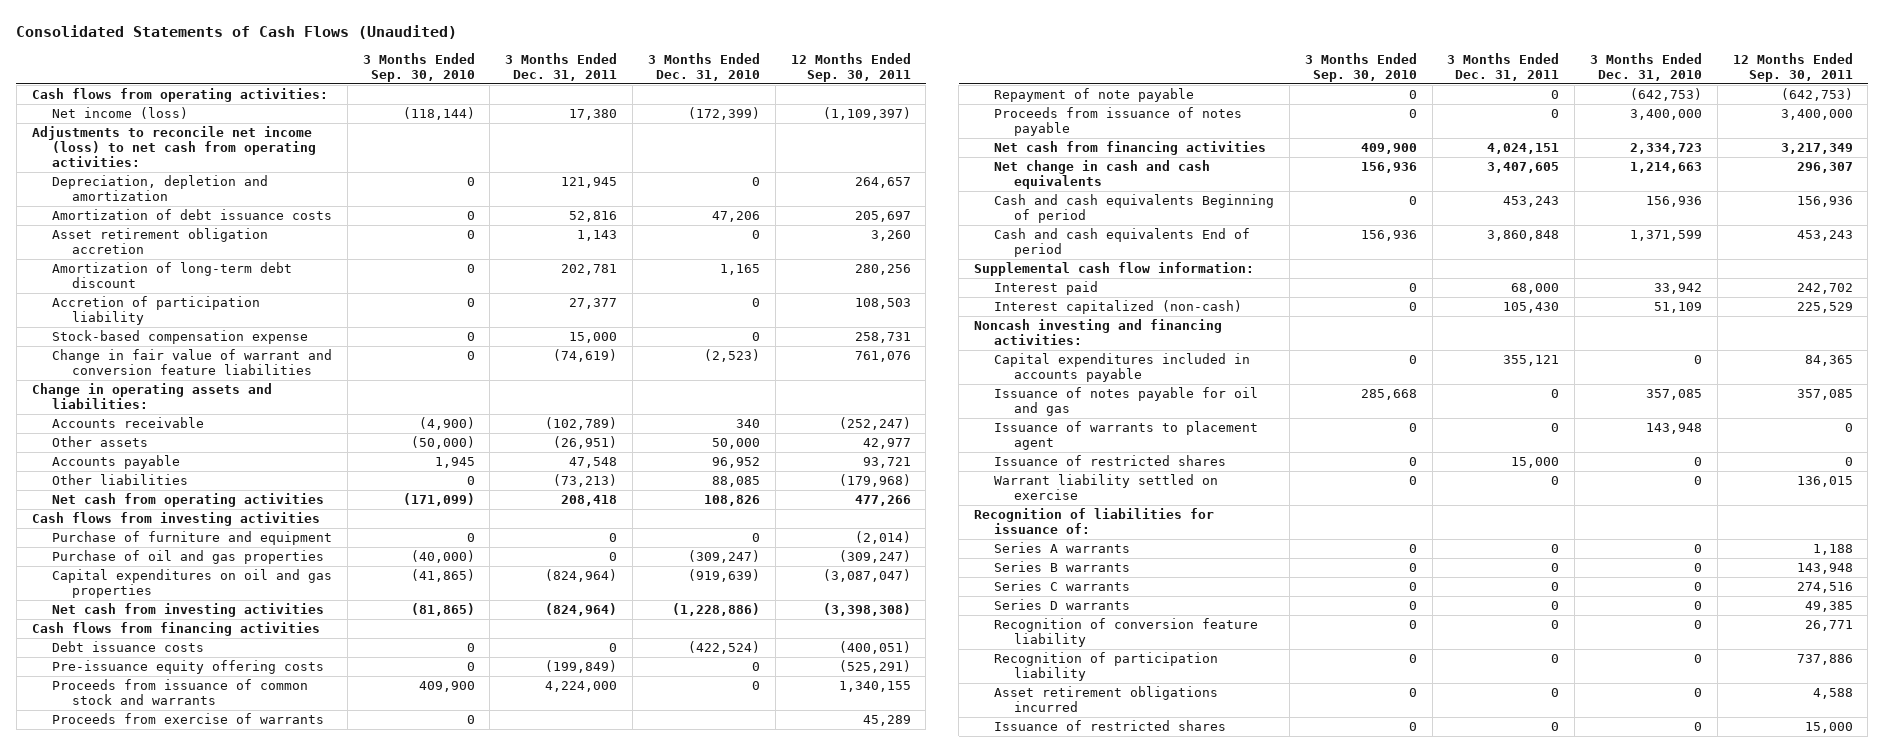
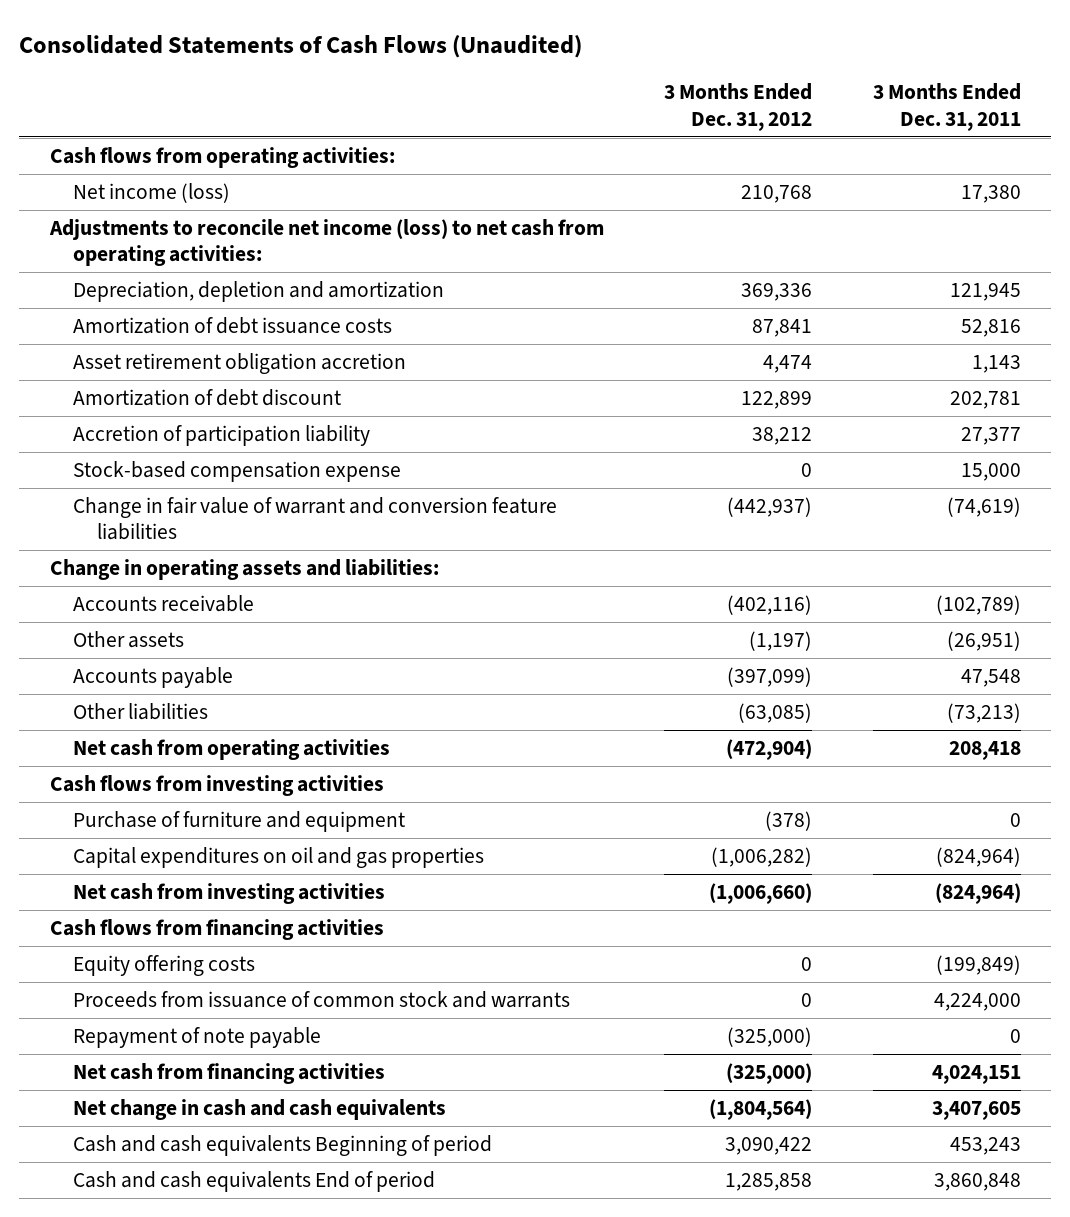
- | 3 Months Ended Sep. 30, 2010 | 3 Months Ended Dec. 31, 2011 | 3 Months Ended Dec. 31, 2010 | 12 Months Ended Sep. 30, 2011
+ | 3 Months Ended Dec. 31, 2012 | 3 Months Ended Dec. 31, 2011
- Amortization of long-term debt discount | 0 | 202,781 | 1,165 | 280,256
+ Amortization of debt discount | 122,899 | 202,781
- Purchase of oil and gas properties | (40,000) | 0 | (309,247) | (309,247)
- Debt issuance costs | 0 | 0 | (422,524) | (400,051)
- Pre-issuance equity offering costs | 0 | (199,849) | 0 | (525,291)
+ Equity offering costs | 0 | (199,849)
- Proceeds from exercise of warrants | 0 | | | 45,289
- Proceeds from issuance of notes payable | 0 | 0 | 3,400,000 | 3,400,000
- Supplemental cash flow information:
- Interest paid | 0 | 68,000 | 33,942 | 242,702
- Interest capitalized (non-cash) | 0 | 105,430 | 51,109 | 225,529
- Noncash investing and financing activities:
- Capital expenditures included in accounts payable | 0 | 355,121 | 0 | 84,365
- Issuance of notes payable for oil and gas | 285,668 | 0 | 357,085 | 357,085
- Issuance of warrants to placement agent | 0 | 0 | 143,948 | 0
- Issuance of restricted shares | 0 | 15,000 | 0 | 0
- Warrant liability settled on exercise | 0 | 0 | 0 | 136,015
- Recognition of liabilities for issuance of:
- Series A warrants | 0 | 0 | 0 | 1,188
- Series B warrants | 0 | 0 | 0 | 143,948
- Series C warrants | 0 | 0 | 0 | 274,516
- Series D warrants | 0 | 0 | 0 | 49,385
- Recognition of conversion feature liability | 0 | 0 | 0 | 26,771
- Recognition of participation liability | 0 | 0 | 0 | 737,886
- Asset retirement obligations incurred | 0 | 0 | 0 | 4,588
- Issuance of restricted shares | 0 | 0 | 0 | 15,000

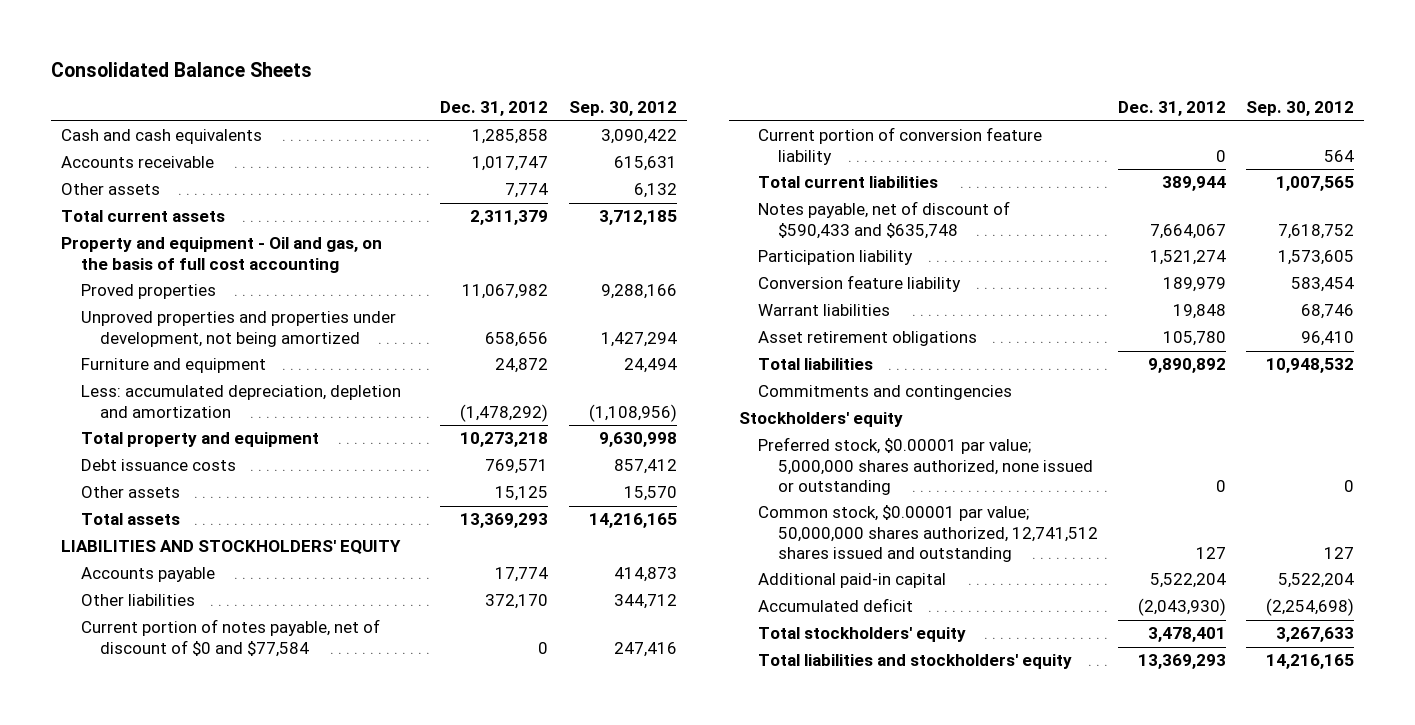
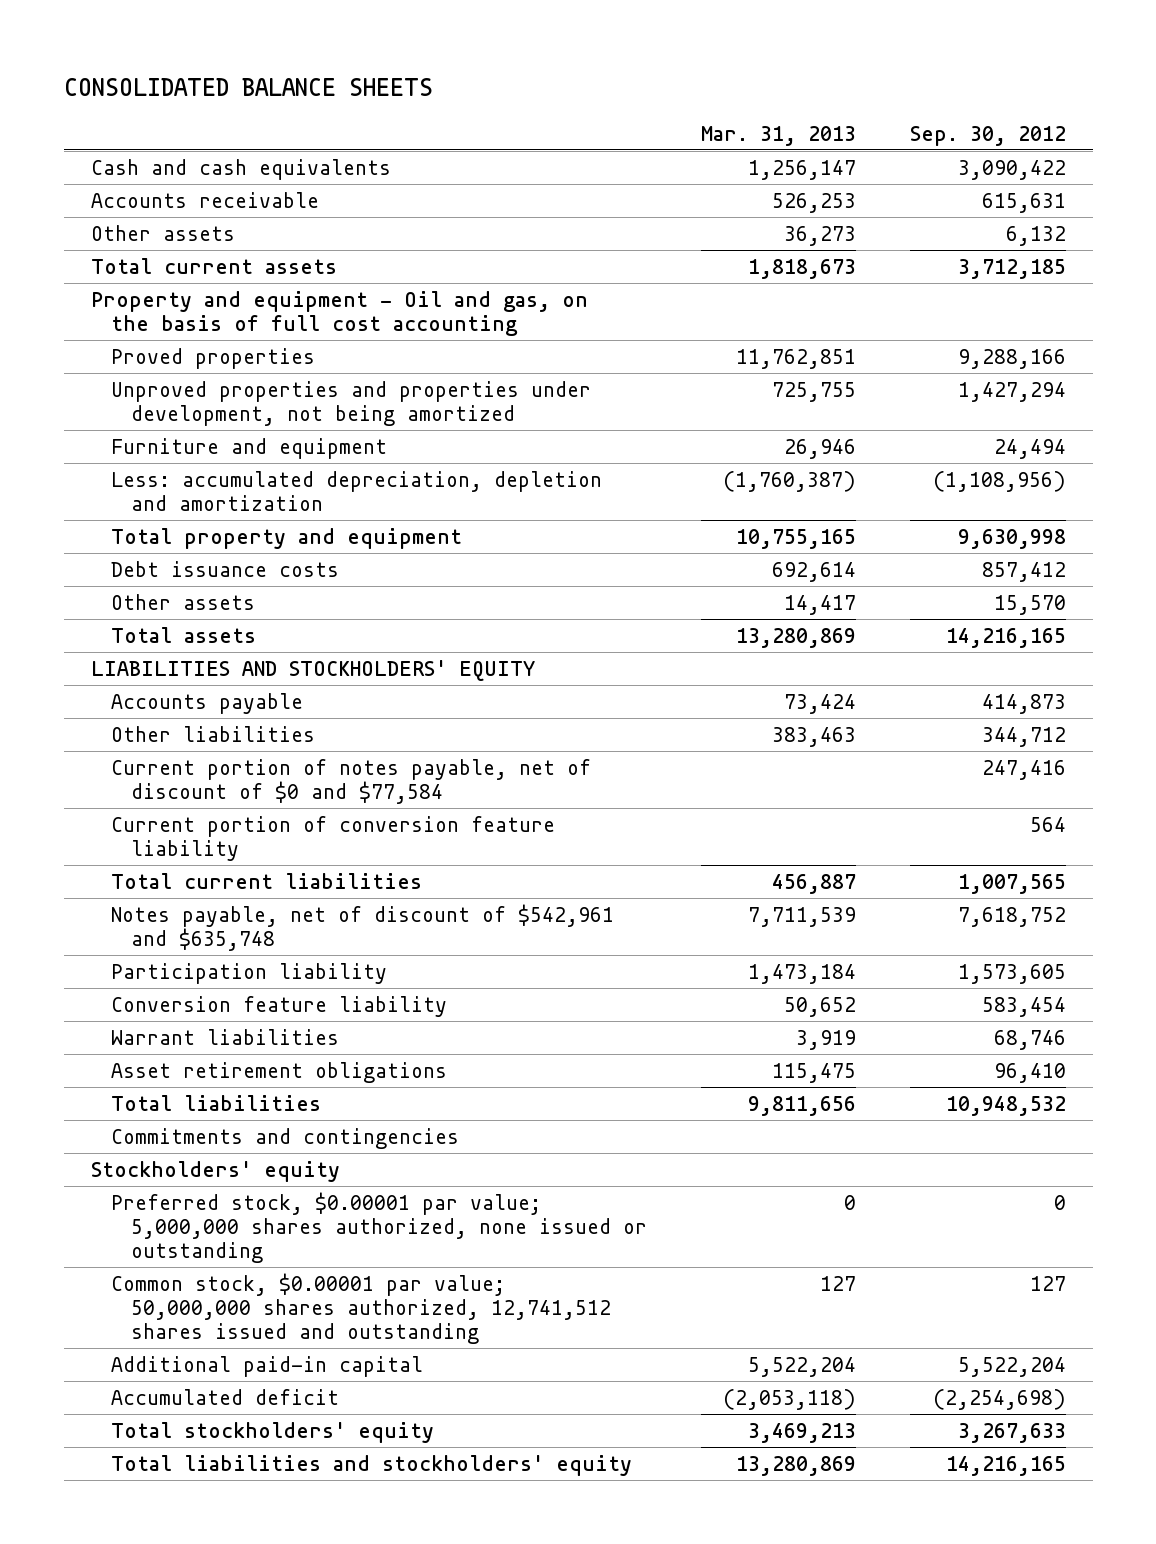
- Consolidated Balance Sheets
+ CONSOLIDATED BALANCE SHEETS
- | Dec. 31, 2012 | Sep. 30, 2012
+ | Mar. 31, 2013 | Sep. 30, 2012
- Notes payable, net of discount of $590,433 and $635,748 | 7,664,067 | 7,618,752
+ Notes payable, net of discount of $542,961 and $635,748 | 7,711,539 | 7,618,752

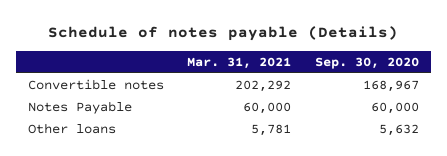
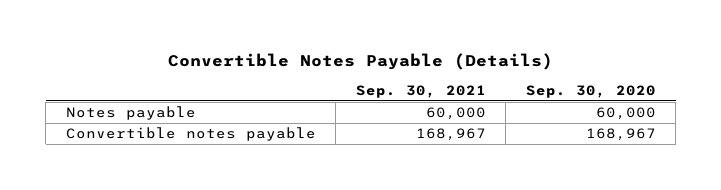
- Schedule of notes payable (Details)
+ Convertible Notes Payable (Details)
- | Mar. 31, 2021 | Sep. 30, 2020
+ | Sep. 30, 2021 | Sep. 30, 2020
- Convertible notes | 202,292 | 168,967
- Notes Payable | 60,000 | 60,000
- Other loans | 5,781 | 5,632
+ Notes payable | 60,000 | 60,000
+ Convertible notes payable | 168,967 | 168,967

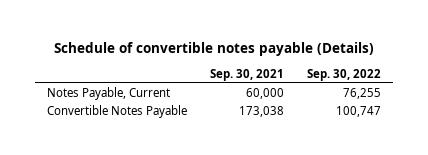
- Convertible Notes Payable (Details)
+ Schedule of convertible notes payable (Details)
- | Sep. 30, 2021 | Sep. 30, 2020
+ | Sep. 30, 2021 | Sep. 30, 2022
- Notes payable | 60,000 | 60,000
- Convertible notes payable | 168,967 | 168,967
+ Notes Payable, Current | 60,000 | 76,255
+ Convertible Notes Payable | 173,038 | 100,747

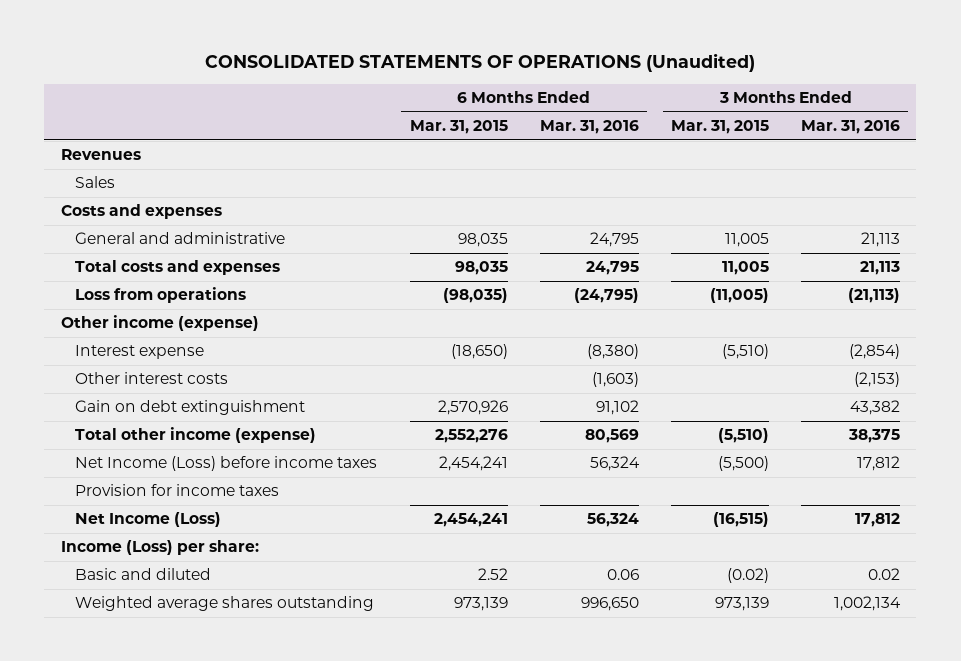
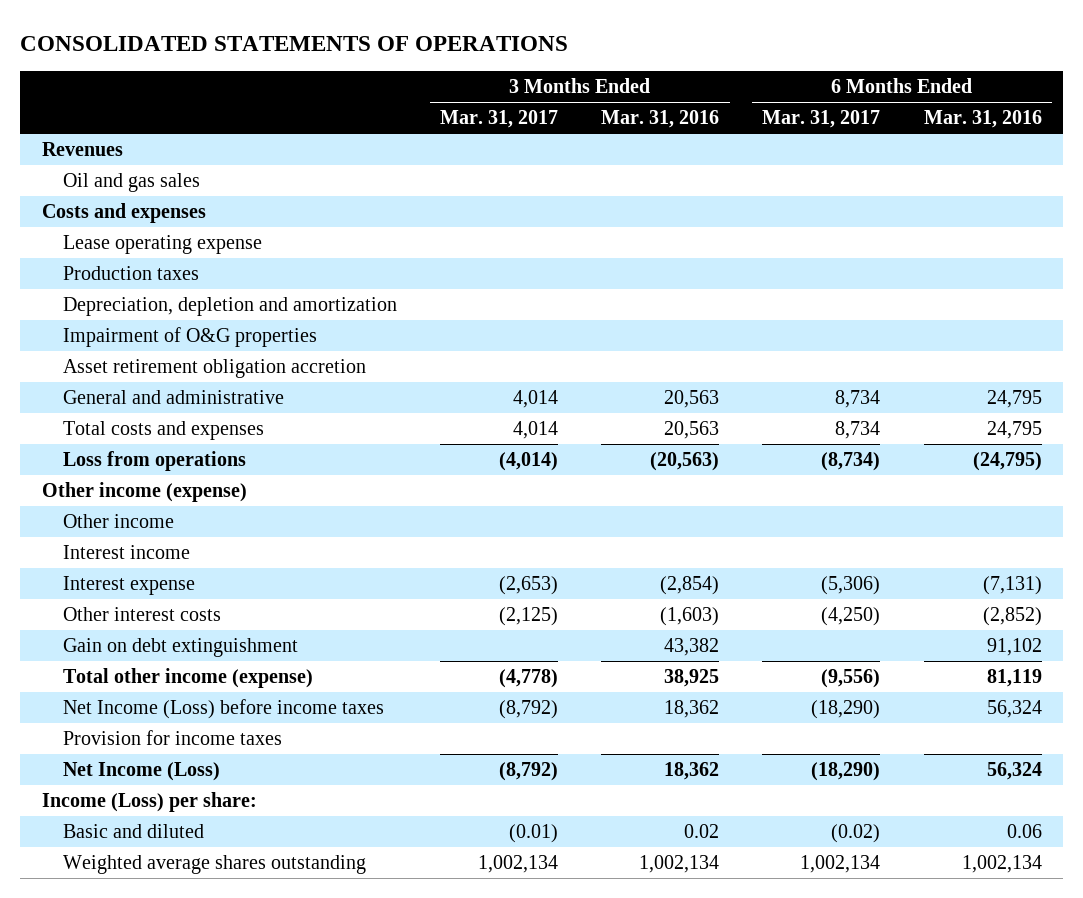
- CONSOLIDATED STATEMENTS OF OPERATIONS (Unaudited)
+ CONSOLIDATED STATEMENTS OF OPERATIONS
- | 6 Months Ended Mar. 31, 2015 | 6 Months Ended Mar. 31, 2016 | 3 Months Ended Mar. 31, 2015 | 3 Months Ended Mar. 31, 2016
+ | 3 Months Ended Mar. 31, 2017 | 3 Months Ended Mar. 31, 2016 | 6 Months Ended Mar. 31, 2017 | 6 Months Ended Mar. 31, 2016
- Sales
+ Oil and gas sales
- General and administrative | 98,035 | 24,795 | 11,005 | 21,113
- Total costs and expenses | 98,035 | 24,795 | 11,005 | 21,113
- Loss from operations | (98,035) | (24,795) | (11,005) | (21,113)
+ Lease operating expense
+ Production taxes
+ Depreciation, depletion and amortization
+ Impairment of O&G properties
+ Asset retirement obligation accretion
+ General and administrative | 4,014 | 20,563 | 8,734 | 24,795
+ Total costs and expenses | 4,014 | 20,563 | 8,734 | 24,795
+ Loss from operations | (4,014) | (20,563) | (8,734) | (24,795)
- Interest expense | (18,650) | (8,380) | (5,510) | (2,854)
- Other interest costs | | (1,603) | | (2,153)
+ Other income
+ Interest income
+ Interest expense | (2,653) | (2,854) | (5,306) | (7,131)
+ Other interest costs | (2,125) | (1,603) | (4,250) | (2,852)
- Total other income (expense) | 2,552,276 | 80,569 | (5,510) | 38,375
- Net Income (Loss) before income taxes | 2,454,241 | 56,324 | (5,500) | 17,812
+ Total other income (expense) | (4,778) | 38,925 | (9,556) | 81,119
+ Net Income (Loss) before income taxes | (8,792) | 18,362 | (18,290) | 56,324
- Net Income (Loss) | 2,454,241 | 56,324 | (16,515) | 17,812
+ Net Income (Loss) | (8,792) | 18,362 | (18,290) | 56,324
- Weighted average shares outstanding | 973,139 | 996,650 | 973,139 | 1,002,134
+ Weighted average shares outstanding | 1,002,134 | 1,002,134 | 1,002,134 | 1,002,134

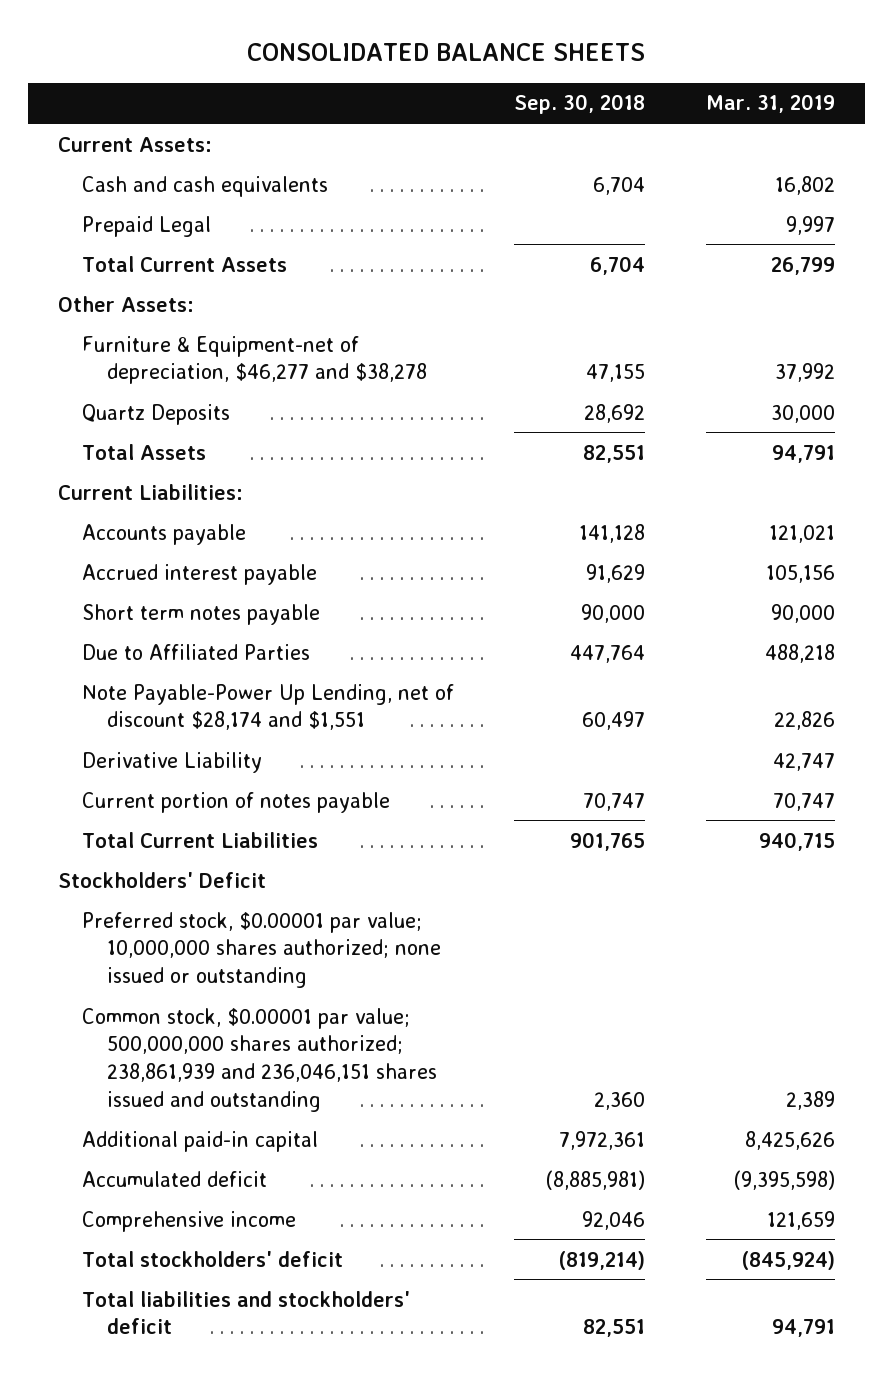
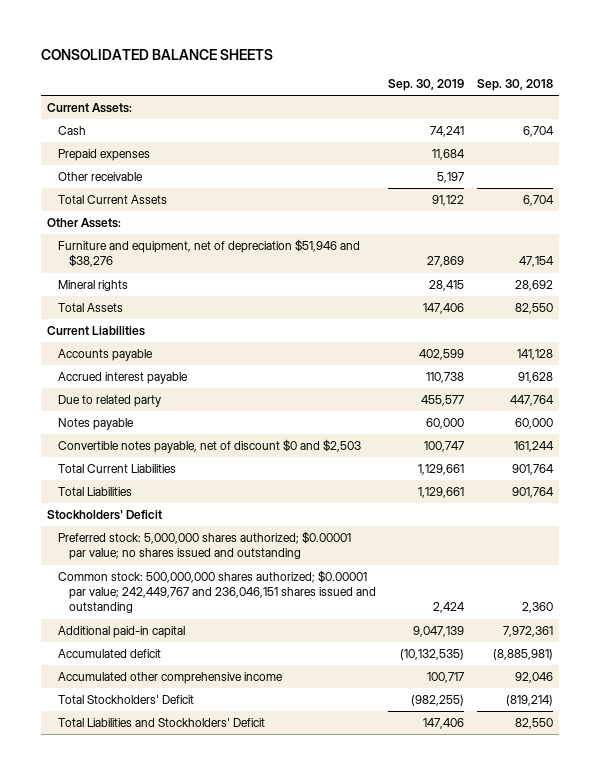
- | Sep. 30, 2018 | Mar. 31, 2019
+ | Sep. 30, 2019 | Sep. 30, 2018
- Cash and cash equivalents | 6,704 | 16,802
- Prepaid Legal | | 9,997
+ Cash | 74,241 | 6,704
+ Prepaid expenses | 11,684 |
+ Other receivable | 5,197 |
- Furniture & Equipment-net of depreciation, $46,277 and $38,278 | 47,155 | 37,992
- Quartz Deposits | 28,692 | 30,000
- Total Assets | 82,551 | 94,791
- Current Liabilities:
+ Furniture and equipment, net of depreciation $51,946 and $38,276 | 27,869 | 47,154
+ Mineral rights | 28,415 | 28,692
+ Total Assets | 147,406 | 82,550
+ Current Liabilities
- Accrued interest payable | 91,629 | 105,156
- Short term notes payable | 90,000 | 90,000
- Due to Affiliated Parties | 447,764 | 488,218
- Note Payable-Power Up Lending, net of discount $28,174 and $1,551 | 60,497 | 22,826
- Derivative Liability | | 42,747
- Current portion of notes payable | 70,747 | 70,747
- Total Current Liabilities | 901,765 | 940,715
+ Accrued interest payable | 110,738 | 91,628
+ Due to related party | 455,577 | 447,764
+ Notes payable | 60,000 | 60,000
+ Convertible notes payable, net of discount $0 and $2,503 | 100,747 | 161,244
+ Total Current Liabilities | 1,129,661 | 901,764
+ Total Liabilities | 1,129,661 | 901,764
- Preferred stock, $0.00001 par value; 10,000,000 shares authorized; none issued or outstanding
- Common stock, $0.00001 par value; 500,000,000 shares authorized; 238,861,939 and 236,046,151 shares issued and outstanding | 2,360 | 2,389
+ Preferred stock: 5,000,000 shares authorized; $0.00001 par value; no shares issued and outstanding
+ Common stock: 500,000,000 shares authorized; $0.00001 par value; 242,449,767 and 236,046,151 shares issued and outstanding | 2,424 | 2,360
- Comprehensive income | 92,046 | 121,659
- Total stockholders' deficit | (819,214) | (845,924)
- Total liabilities and stockholders' deficit | 82,551 | 94,791
+ Accumulated other comprehensive income | 100,717 | 92,046
+ Total Stockholders' Deficit | (982,255) | (819,214)
+ Total Liabilities and Stockholders' Deficit | 147,406 | 82,550

